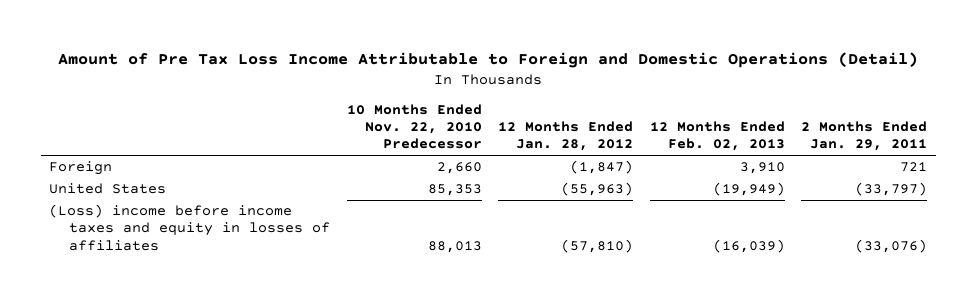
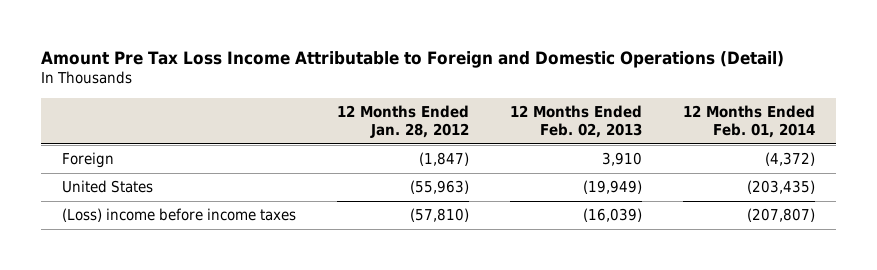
- Amount of Pre Tax Loss Income Attributable to Foreign and Domestic Operations (Detail)
+ Amount Pre Tax Loss Income Attributable to Foreign and Domestic Operations (Detail)
- | 10 Months Ended Nov. 22, 2010 Predecessor | 12 Months Ended Jan. 28, 2012 | 12 Months Ended Feb. 02, 2013 | 2 Months Ended Jan. 29, 2011
+ | 12 Months Ended Jan. 28, 2012 | 12 Months Ended Feb. 02, 2013 | 12 Months Ended Feb. 01, 2014
- (Loss) income before income taxes and equity in losses of affiliates | 88,013 | (57,810) | (16,039) | (33,076)
+ (Loss) income before income taxes | (57,810) | (16,039) | (207,807)

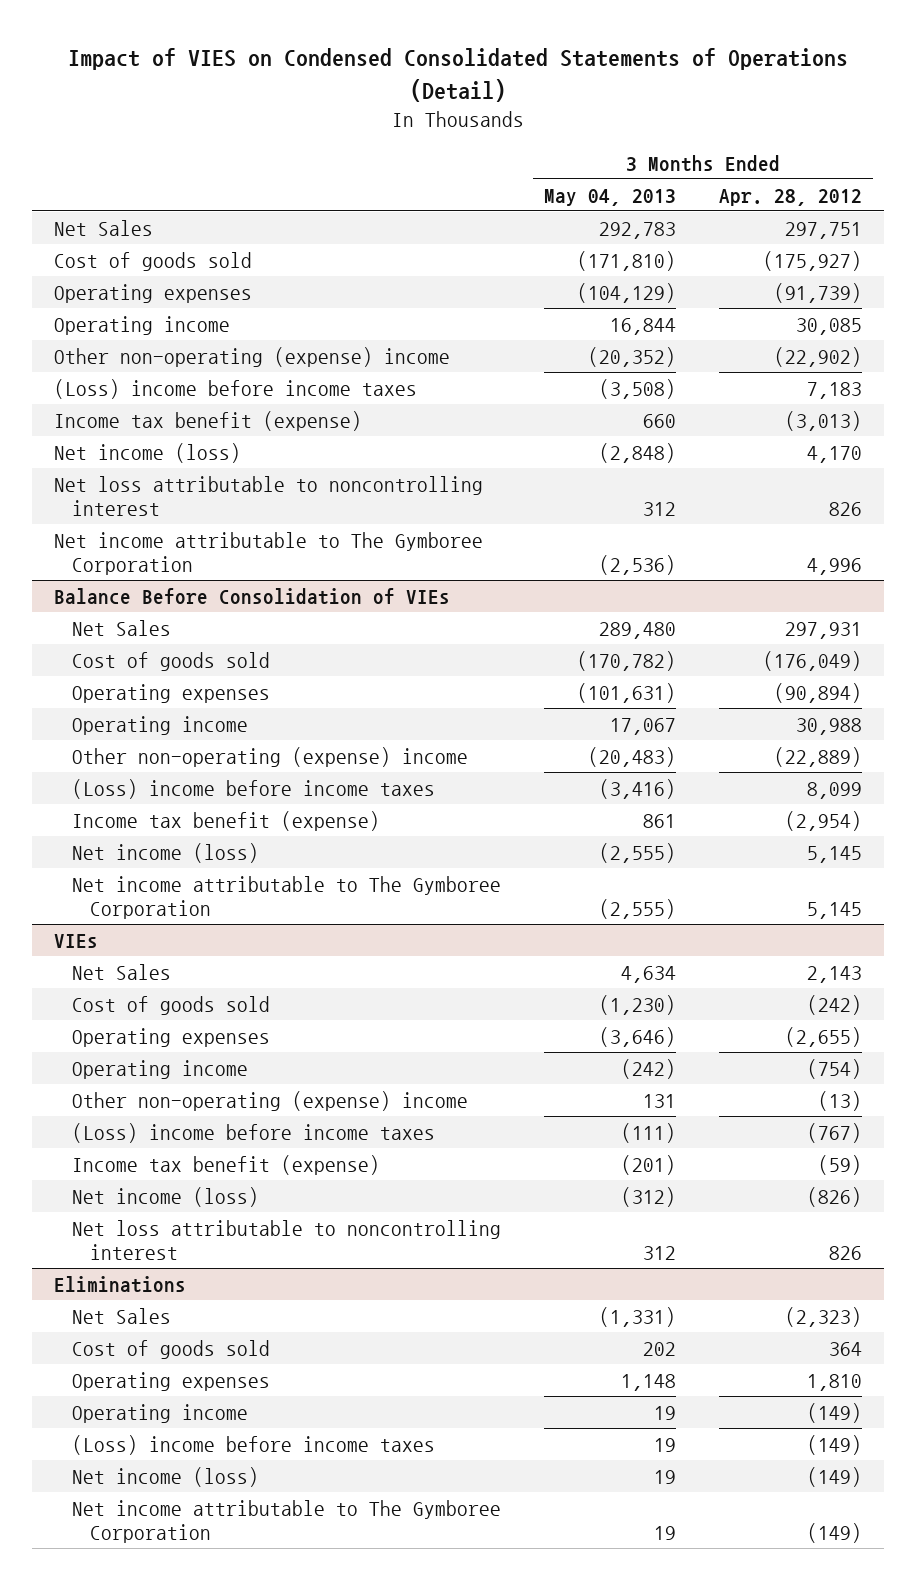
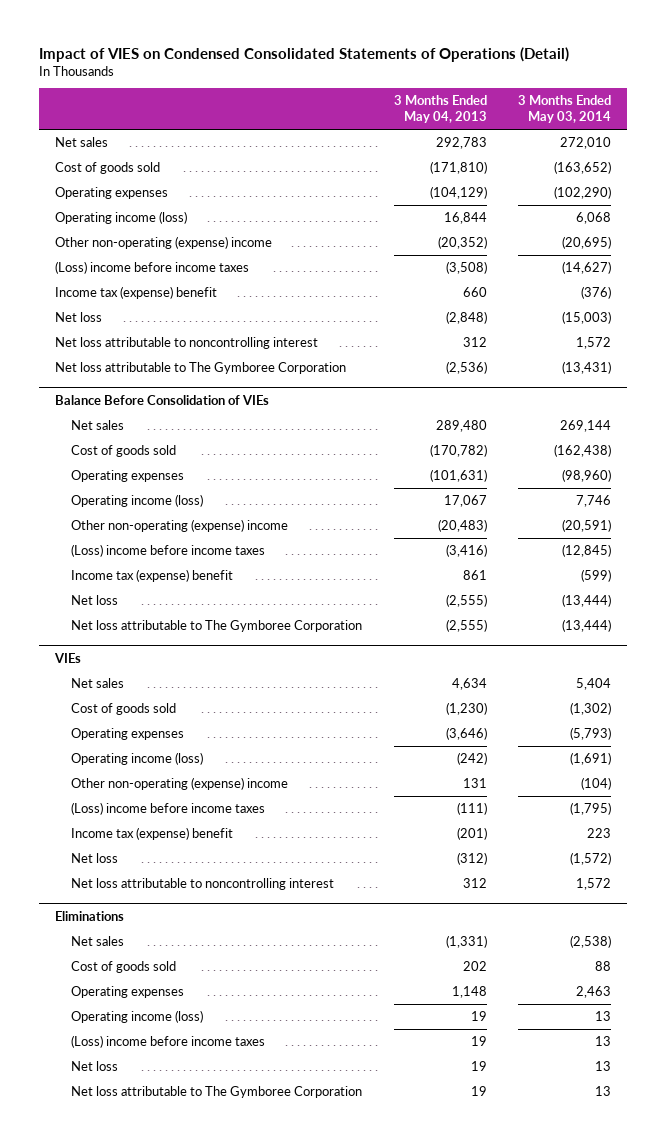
- | 3 Months Ended May 04, 2013 | 3 Months Ended Apr. 28, 2012
+ | 3 Months Ended May 04, 2013 | 3 Months Ended May 03, 2014
- Net Sales | 292,783 | 297,751
+ Net sales | 292,783 | 272,010
- Operating income | 16,844 | 30,085
+ Operating income (loss) | 16,844 | 6,068
- Income tax benefit (expense) | 660 | (3,013)
- Net income (loss) | (2,848) | 4,170
+ Income tax (expense) benefit | 660 | (376)
+ Net loss | (2,848) | (15,003)
- Net income attributable to The Gymboree Corporation | (2,536) | 4,996
+ Net loss attributable to The Gymboree Corporation | (2,536) | (13,431)
@ Balance Before Consolidation of VIEs
- Net Sales | 289,480 | 297,931
+ Net sales | 289,480 | 269,144
- Operating income | 17,067 | 30,988
+ Operating income (loss) | 17,067 | 7,746
- Income tax benefit (expense) | 861 | (2,954)
- Net income (loss) | (2,555) | 5,145
- Net income attributable to The Gymboree Corporation | (2,555) | 5,145
+ Income tax (expense) benefit | 861 | (599)
+ Net loss | (2,555) | (13,444)
+ Net loss attributable to The Gymboree Corporation | (2,555) | (13,444)
@ VIEs
- Net Sales | 4,634 | 2,143
+ Net sales | 4,634 | 5,404
- Operating income | (242) | (754)
+ Operating income (loss) | (242) | (1,691)
- Income tax benefit (expense) | (201) | (59)
- Net income (loss) | (312) | (826)
+ Income tax (expense) benefit | (201) | 223
+ Net loss | (312) | (1,572)
@ Eliminations
- Net Sales | (1,331) | (2,323)
+ Net sales | (1,331) | (2,538)
- Operating income | 19 | (149)
+ Operating income (loss) | 19 | 13
- Net income (loss) | 19 | (149)
- Net income attributable to The Gymboree Corporation | 19 | (149)
+ Net loss | 19 | 13
+ Net loss attributable to The Gymboree Corporation | 19 | 13

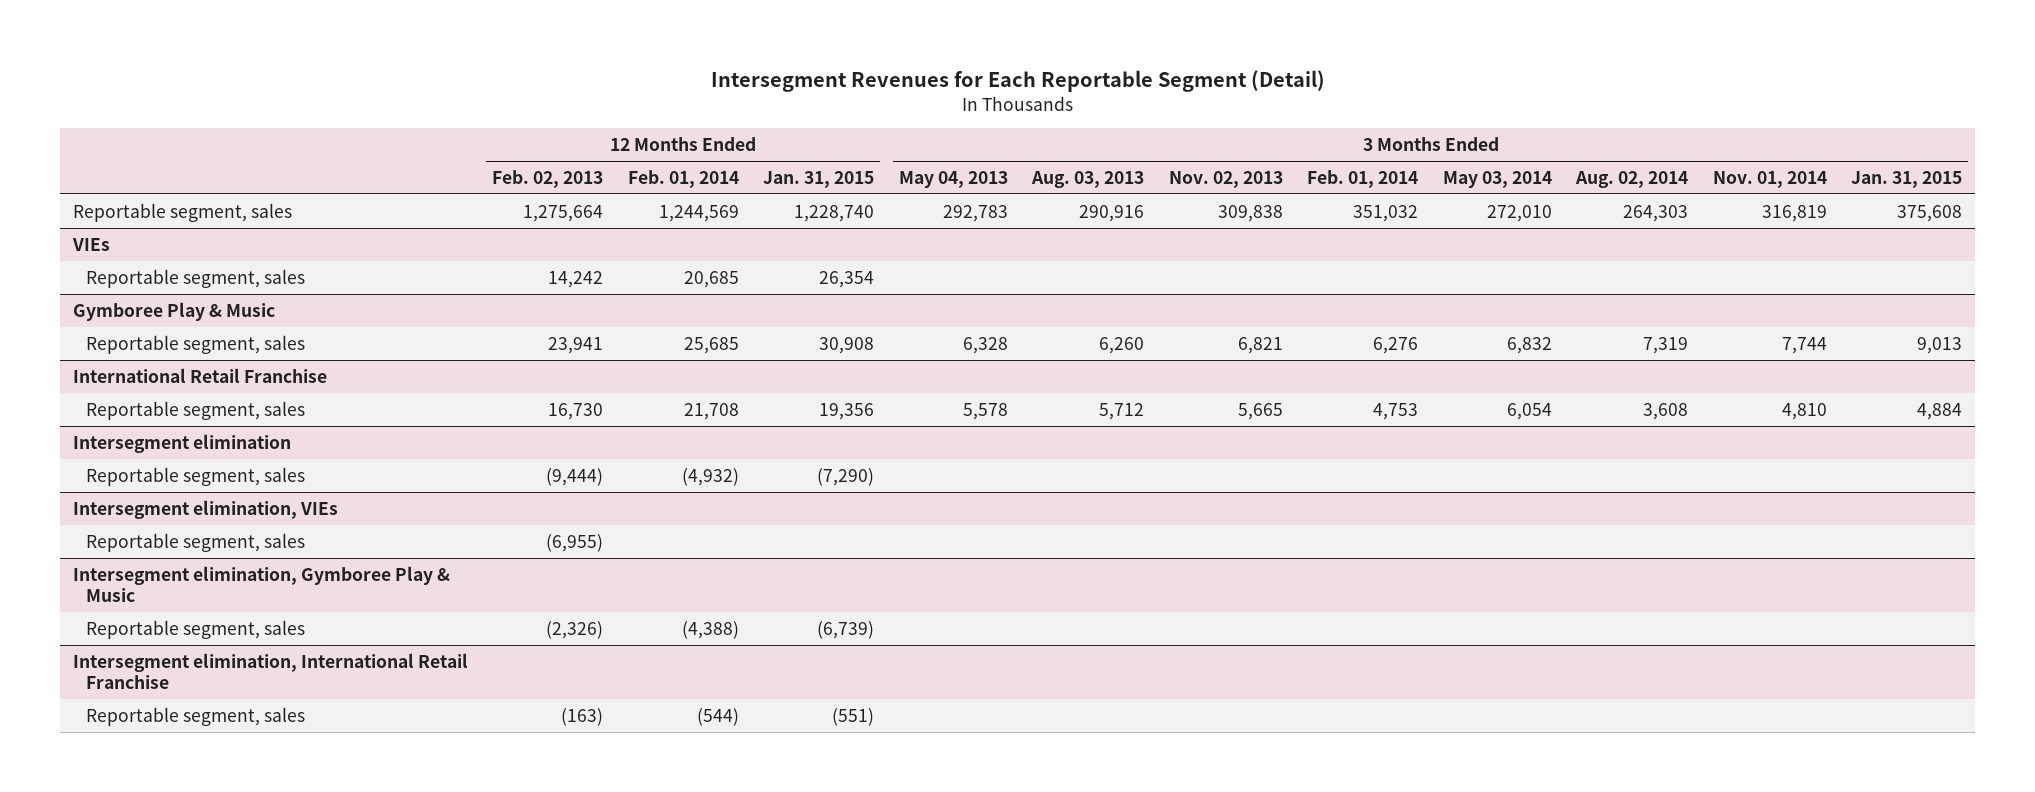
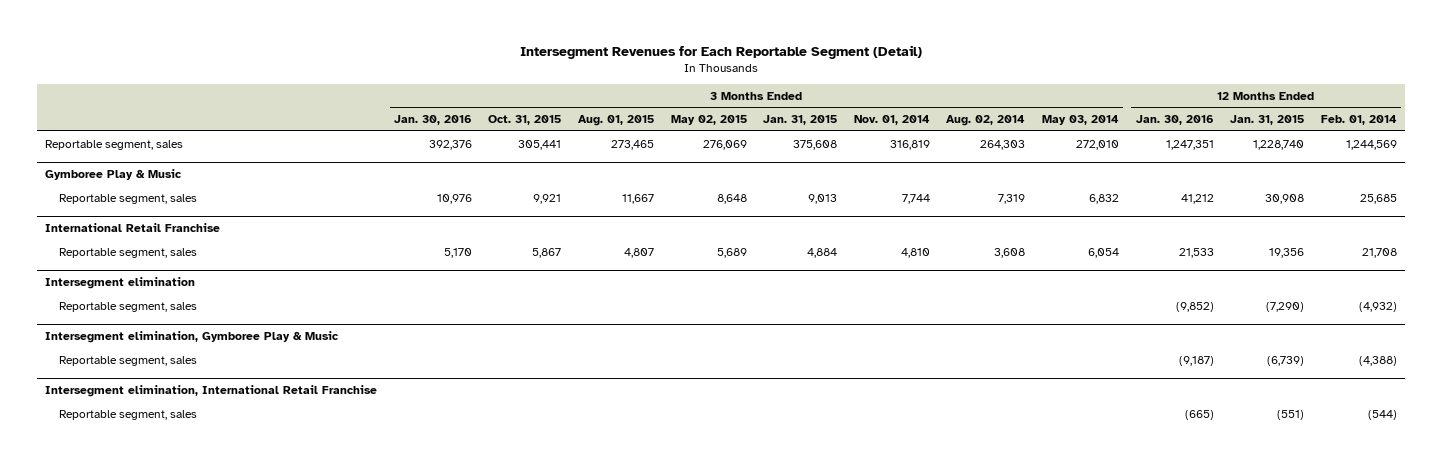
- | 12 Months Ended Feb. 02, 2013 | 12 Months Ended Feb. 01, 2014 | 12 Months Ended Jan. 31, 2015 | 3 Months Ended May 04, 2013 | 3 Months Ended Aug. 03, 2013 | 3 Months Ended Nov. 02, 2013 | 3 Months Ended Feb. 01, 2014 | 3 Months Ended May 03, 2014 | 3 Months Ended Aug. 02, 2014 | 3 Months Ended Nov. 01, 2014 | 3 Months Ended Jan. 31, 2015
+ | 3 Months Ended Jan. 30, 2016 | 3 Months Ended Oct. 31, 2015 | 3 Months Ended Aug. 01, 2015 | 3 Months Ended May 02, 2015 | 3 Months Ended Jan. 31, 2015 | 3 Months Ended Nov. 01, 2014 | 3 Months Ended Aug. 02, 2014 | 3 Months Ended May 03, 2014 | 12 Months Ended Jan. 30, 2016 | 12 Months Ended Jan. 31, 2015 | 12 Months Ended Feb. 01, 2014
- VIEs
- Reportable segment, sales | 14,242 | 20,685 | 26,354 | | | | | | | |
- Intersegment elimination, VIEs
- Reportable segment, sales | (6,955) | | | | | | | | | |

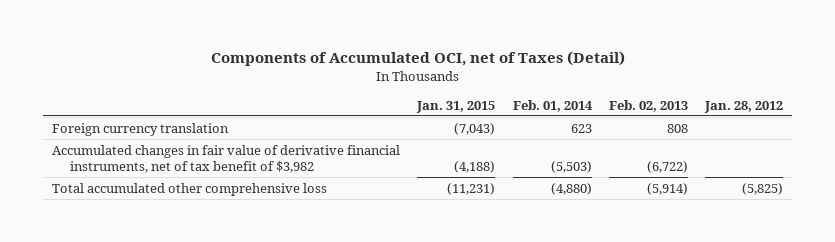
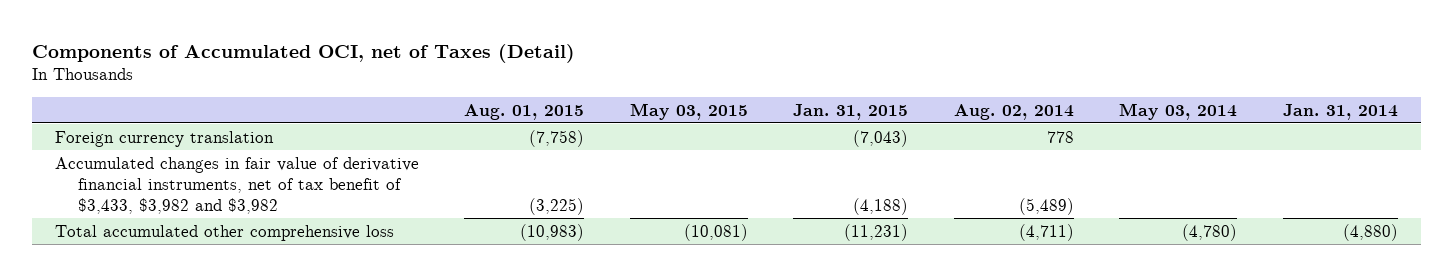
- | Jan. 31, 2015 | Feb. 01, 2014 | Feb. 02, 2013 | Jan. 28, 2012
+ | Aug. 01, 2015 | May 03, 2015 | Jan. 31, 2015 | Aug. 02, 2014 | May 03, 2014 | Jan. 31, 2014
- Accumulated changes in fair value of derivative financial instruments, net of tax benefit of $3,982 | (4,188) | (5,503) | (6,722) |
+ Accumulated changes in fair value of derivative financial instruments, net of tax benefit of $3,433, $3,982 and $3,982 | (3,225) | | (4,188) | (5,489) | |

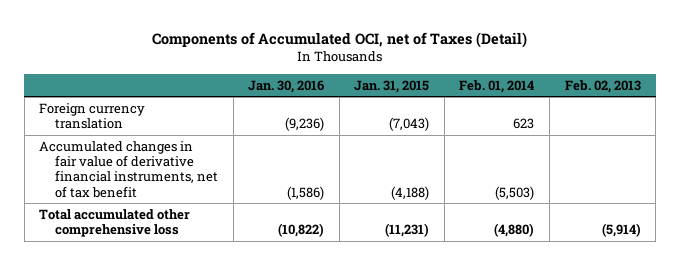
- | Aug. 01, 2015 | May 03, 2015 | Jan. 31, 2015 | Aug. 02, 2014 | May 03, 2014 | Jan. 31, 2014
+ | Jan. 30, 2016 | Jan. 31, 2015 | Feb. 01, 2014 | Feb. 02, 2013
- Accumulated changes in fair value of derivative financial instruments, net of tax benefit of $3,433, $3,982 and $3,982 | (3,225) | | (4,188) | (5,489) | |
+ Accumulated changes in fair value of derivative financial instruments, net of tax benefit | (1,586) | (4,188) | (5,503) |

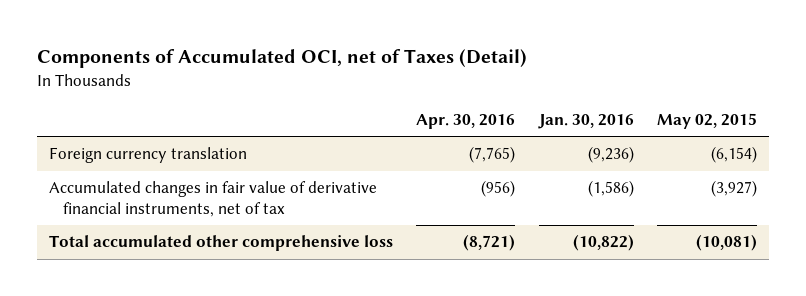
- | Jan. 30, 2016 | Jan. 31, 2015 | Feb. 01, 2014 | Feb. 02, 2013
+ | Apr. 30, 2016 | Jan. 30, 2016 | May 02, 2015
- Accumulated changes in fair value of derivative financial instruments, net of tax benefit | (1,586) | (4,188) | (5,503) |
+ Accumulated changes in fair value of derivative financial instruments, net of tax | (956) | (1,586) | (3,927)

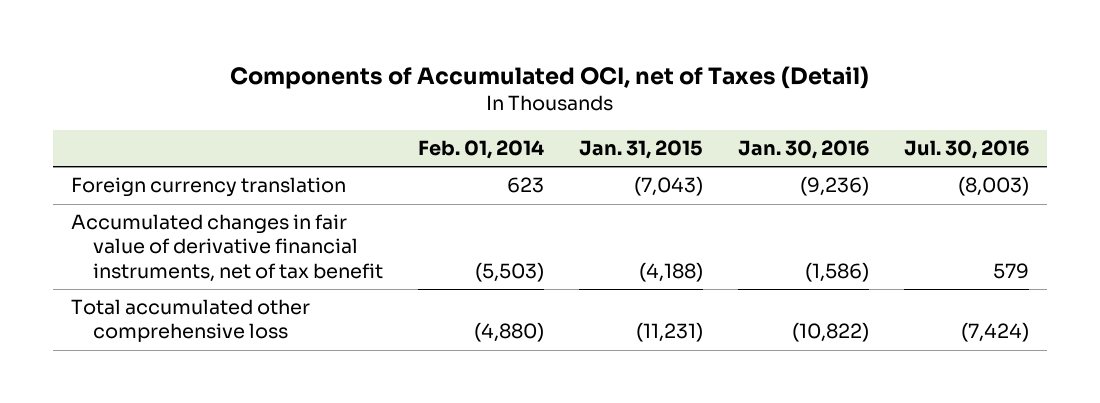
- | Apr. 30, 2016 | Jan. 30, 2016 | May 02, 2015
+ | Feb. 01, 2014 | Jan. 31, 2015 | Jan. 30, 2016 | Jul. 30, 2016
- Accumulated changes in fair value of derivative financial instruments, net of tax | (956) | (1,586) | (3,927)
+ Accumulated changes in fair value of derivative financial instruments, net of tax benefit | (5,503) | (4,188) | (1,586) | 579

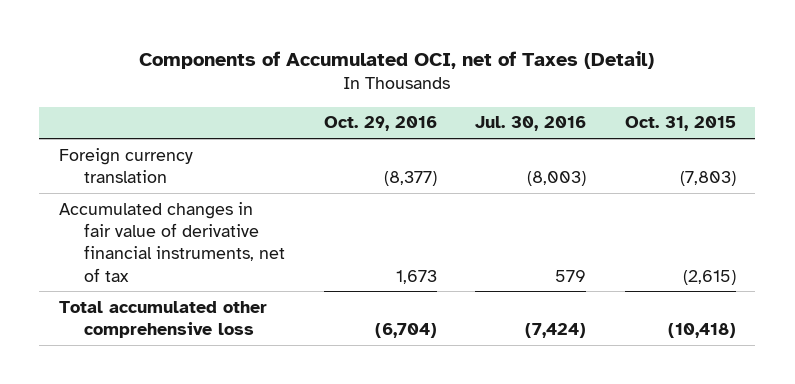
- | Feb. 01, 2014 | Jan. 31, 2015 | Jan. 30, 2016 | Jul. 30, 2016
+ | Oct. 29, 2016 | Jul. 30, 2016 | Oct. 31, 2015
- Accumulated changes in fair value of derivative financial instruments, net of tax benefit | (5,503) | (4,188) | (1,586) | 579
+ Accumulated changes in fair value of derivative financial instruments, net of tax | 1,673 | 579 | (2,615)

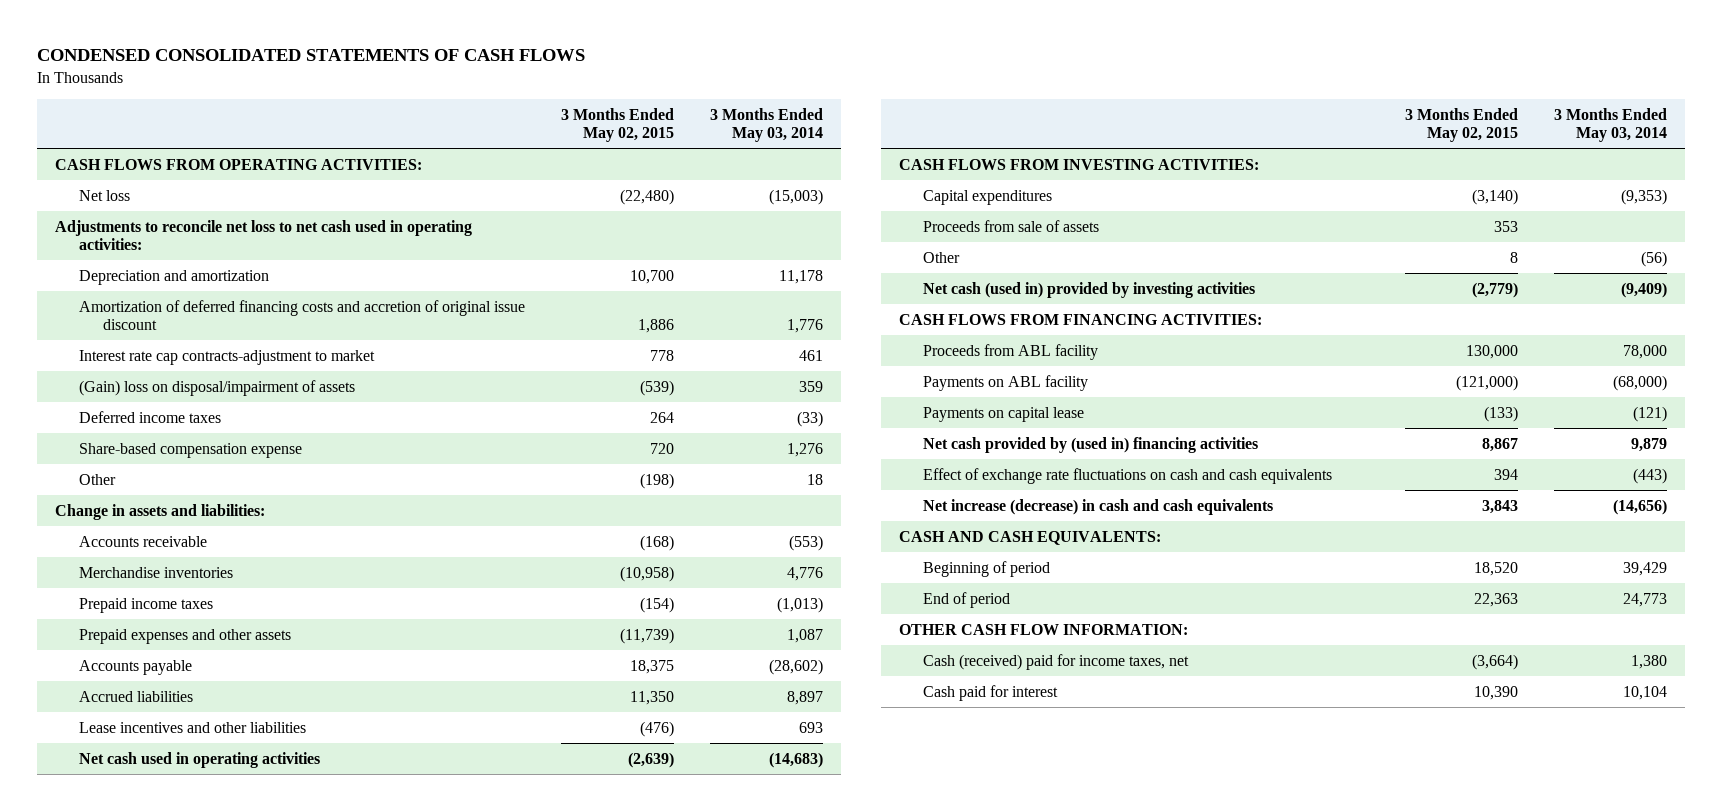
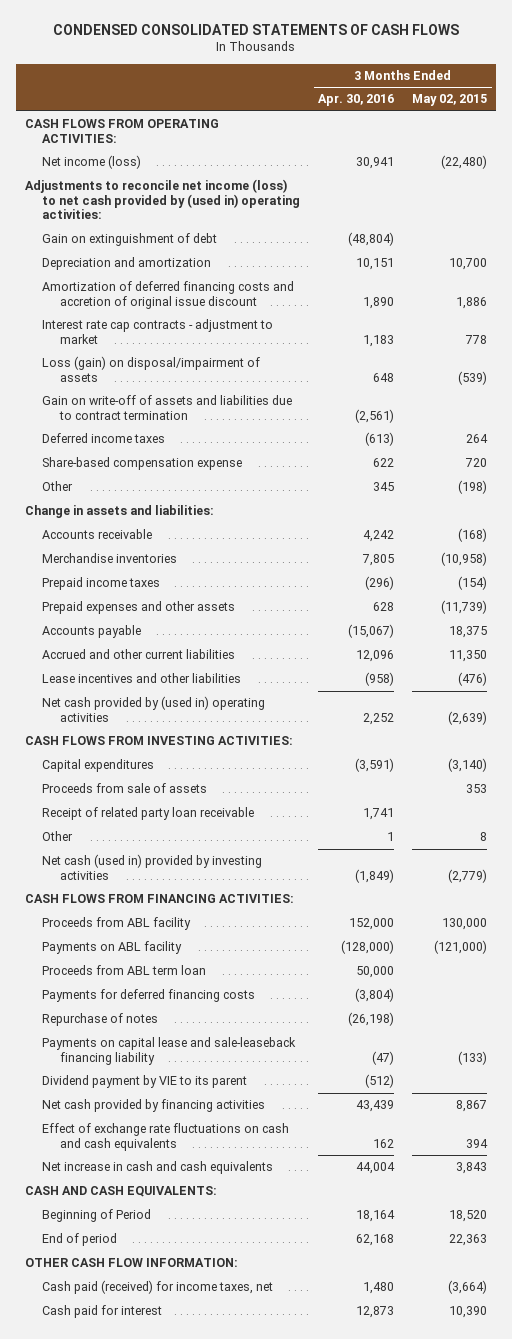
- | 3 Months Ended May 02, 2015 | 3 Months Ended May 03, 2014
+ | 3 Months Ended Apr. 30, 2016 | 3 Months Ended May 02, 2015
- Net loss | (22,480) | (15,003)
- Adjustments to reconcile net loss to net cash used in operating activities:
+ Net income (loss) | 30,941 | (22,480)
+ Adjustments to reconcile net income (loss) to net cash provided by (used in) operating activities:
+ Gain on extinguishment of debt | (48,804) |
- Interest rate cap contracts-adjustment to market | 778 | 461
- (Gain) loss on disposal/impairment of assets | (539) | 359
+ Interest rate cap contracts - adjustment to market | 1,183 | 778
+ Loss (gain) on disposal/impairment of assets | 648 | (539)
+ Gain on write-off of assets and liabilities due to contract termination | (2,561) |
- Accrued liabilities | 11,350 | 8,897
+ Accrued and other current liabilities | 12,096 | 11,350
- Net cash used in operating activities | (2,639) | (14,683)
+ Net cash provided by (used in) operating activities | 2,252 | (2,639)
+ Receipt of related party loan receivable | 1,741 |
- Payments on capital lease | (133) | (121)
- Net cash provided by (used in) financing activities | 8,867 | 9,879
+ Proceeds from ABL term loan | 50,000 |
+ Payments for deferred financing costs | (3,804) |
+ Repurchase of notes | (26,198) |
+ Payments on capital lease and sale-leaseback financing liability | (47) | (133)
+ Dividend payment by VIE to its parent | (512) |
+ Net cash provided by financing activities | 43,439 | 8,867
- Net increase (decrease) in cash and cash equivalents | 3,843 | (14,656)
+ Net increase in cash and cash equivalents | 44,004 | 3,843
- Beginning of period | 18,520 | 39,429
+ Beginning of Period | 18,164 | 18,520
- Cash (received) paid for income taxes, net | (3,664) | 1,380
+ Cash paid (received) for income taxes, net | 1,480 | (3,664)

